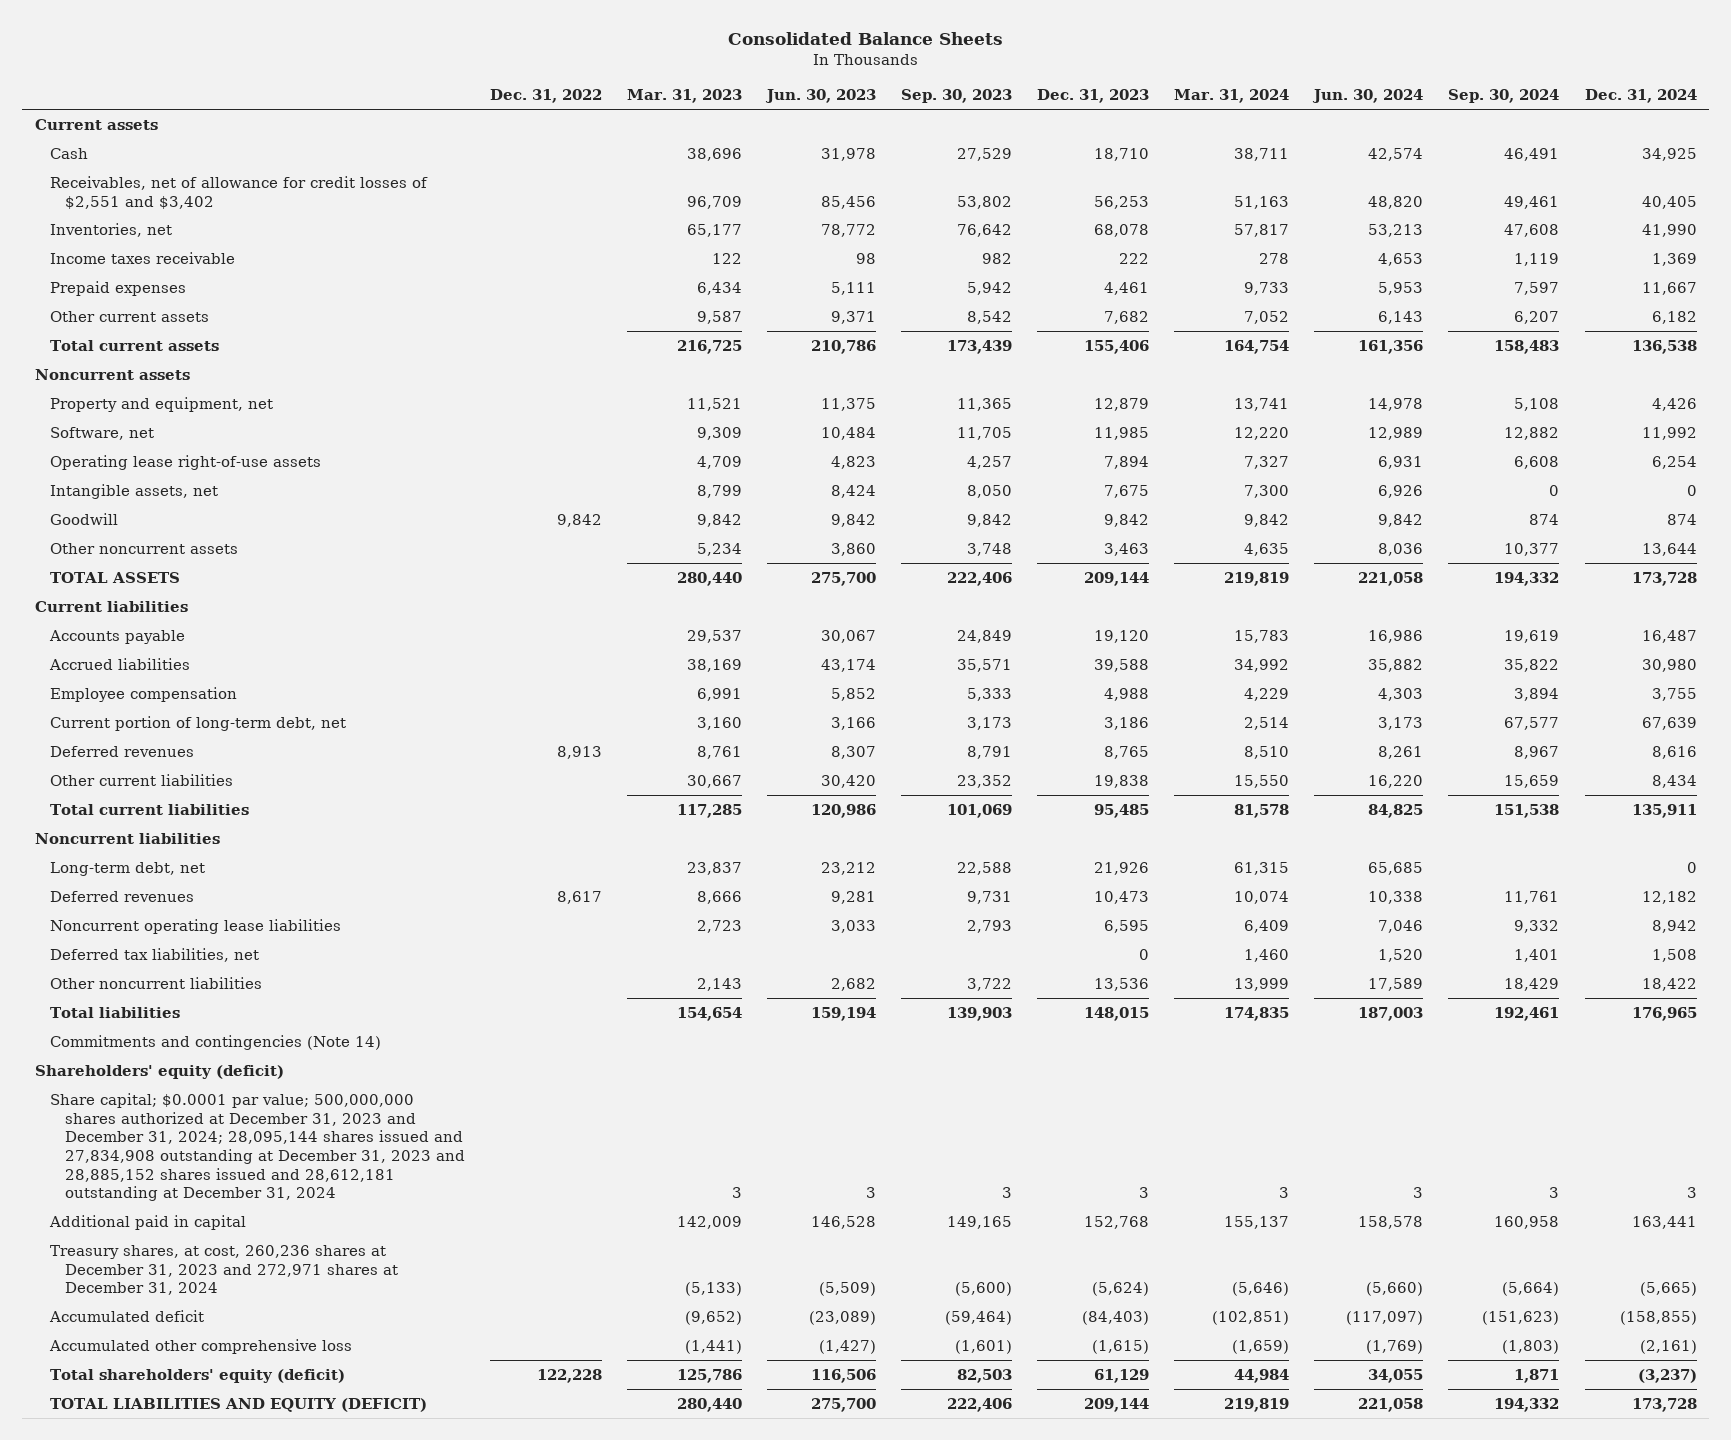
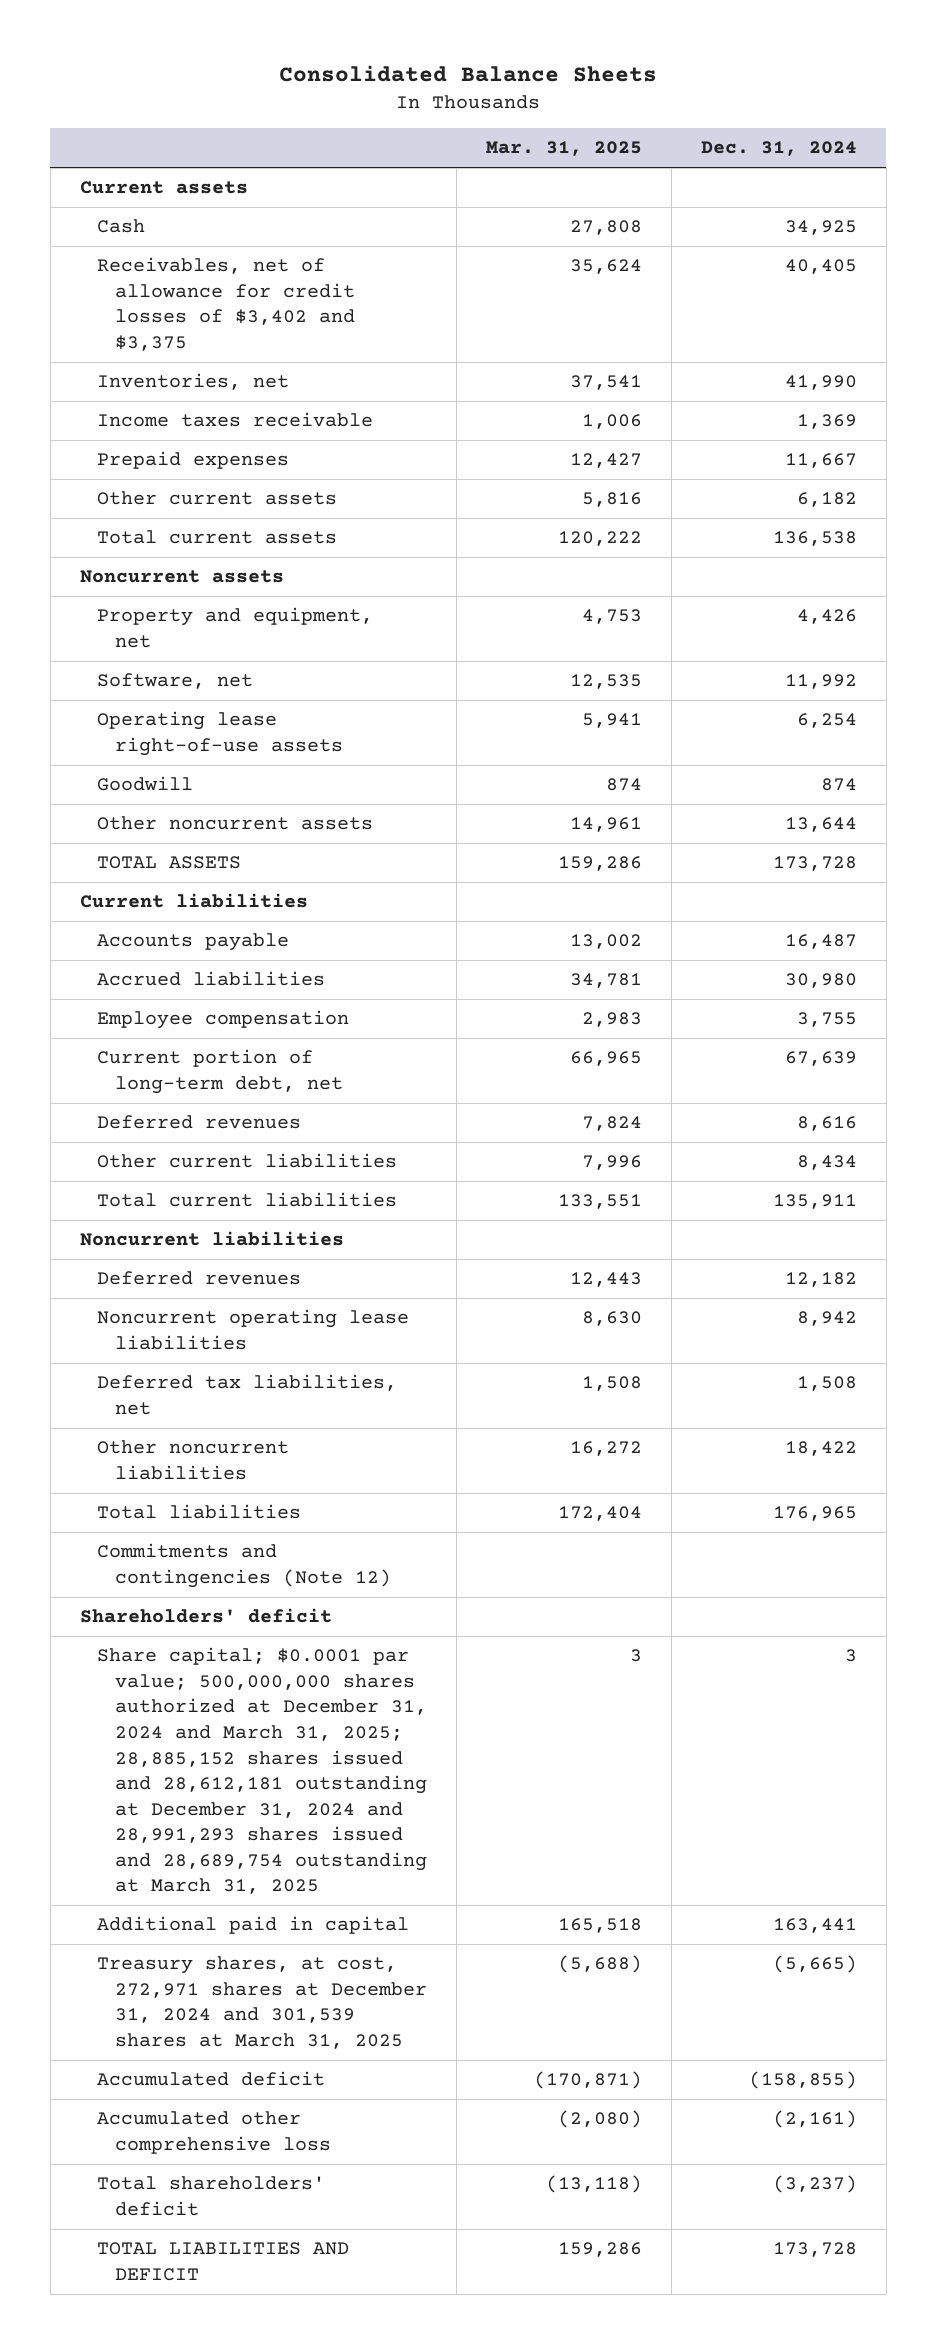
- | Dec. 31, 2022 | Mar. 31, 2023 | Jun. 30, 2023 | Sep. 30, 2023 | Dec. 31, 2023 | Mar. 31, 2024 | Jun. 30, 2024 | Sep. 30, 2024 | Dec. 31, 2024
+ | Mar. 31, 2025 | Dec. 31, 2024
- Receivables, net of allowance for credit losses of $2,551 and $3,402 | | 96,709 | 85,456 | 53,802 | 56,253 | 51,163 | 48,820 | 49,461 | 40,405
+ Receivables, net of allowance for credit losses of $3,402 and $3,375 | 35,624 | 40,405
- Intangible assets, net | | 8,799 | 8,424 | 8,050 | 7,675 | 7,300 | 6,926 | 0 | 0
- Long-term debt, net | | 23,837 | 23,212 | 22,588 | 21,926 | 61,315 | 65,685 | | 0
- Commitments and contingencies (Note 14)
- Shareholders' equity (deficit)
- Share capital; $0.0001 par value; 500,000,000 shares authorized at December 31, 2023 and December 31, 2024; 28,095,144 shares issued and 27,834,908 outstanding at December 31, 2023 and 28,885,152 shares issued and 28,612,181 outstanding at December 31, 2024 | | 3 | 3 | 3 | 3 | 3 | 3 | 3 | 3
+ Commitments and contingencies (Note 12)
+ Shareholders' deficit
+ Share capital; $0.0001 par value; 500,000,000 shares authorized at December 31, 2024 and March 31, 2025; 28,885,152 shares issued and 28,612,181 outstanding at December 31, 2024 and 28,991,293 shares issued and 28,689,754 outstanding at March 31, 2025 | 3 | 3
- Treasury shares, at cost, 260,236 shares at December 31, 2023 and 272,971 shares at December 31, 2024 | | (5,133) | (5,509) | (5,600) | (5,624) | (5,646) | (5,660) | (5,664) | (5,665)
+ Treasury shares, at cost, 272,971 shares at December 31, 2024 and 301,539 shares at March 31, 2025 | (5,688) | (5,665)
- Total shareholders' equity (deficit) | 122,228 | 125,786 | 116,506 | 82,503 | 61,129 | 44,984 | 34,055 | 1,871 | (3,237)
- TOTAL LIABILITIES AND EQUITY (DEFICIT) | | 280,440 | 275,700 | 222,406 | 209,144 | 219,819 | 221,058 | 194,332 | 173,728
+ Total shareholders' deficit | (13,118) | (3,237)
+ TOTAL LIABILITIES AND DEFICIT | 159,286 | 173,728

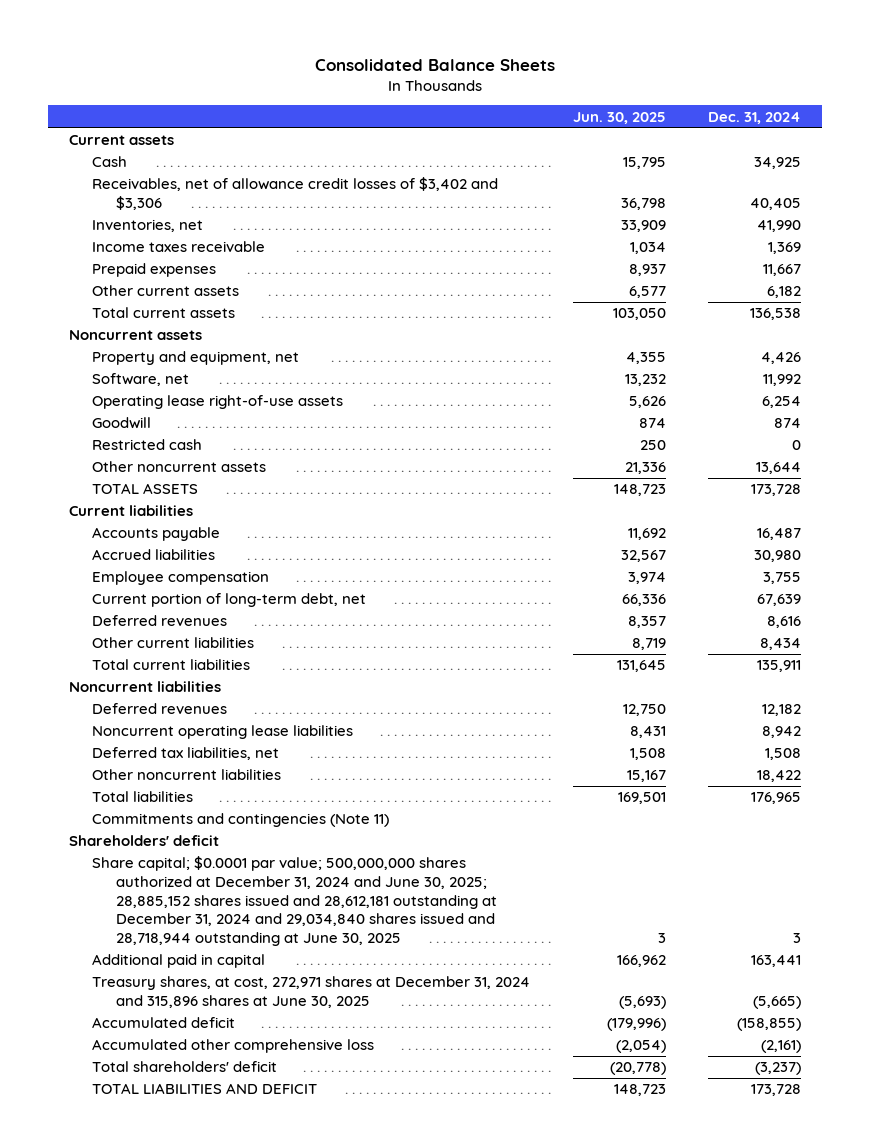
- | Mar. 31, 2025 | Dec. 31, 2024
+ | Jun. 30, 2025 | Dec. 31, 2024
- Receivables, net of allowance for credit losses of $3,402 and $3,375 | 35,624 | 40,405
+ Receivables, net of allowance credit losses of $3,402 and $3,306 | 36,798 | 40,405
+ Restricted cash | 250 | 0
- Commitments and contingencies (Note 12)
+ Commitments and contingencies (Note 11)
- Share capital; $0.0001 par value; 500,000,000 shares authorized at December 31, 2024 and March 31, 2025; 28,885,152 shares issued and 28,612,181 outstanding at December 31, 2024 and 28,991,293 shares issued and 28,689,754 outstanding at March 31, 2025 | 3 | 3
+ Share capital; $0.0001 par value; 500,000,000 shares authorized at December 31, 2024 and June 30, 2025; 28,885,152 shares issued and 28,612,181 outstanding at December 31, 2024 and 29,034,840 shares issued and 28,718,944 outstanding at June 30, 2025 | 3 | 3
- Treasury shares, at cost, 272,971 shares at December 31, 2024 and 301,539 shares at March 31, 2025 | (5,688) | (5,665)
+ Treasury shares, at cost, 272,971 shares at December 31, 2024 and 315,896 shares at June 30, 2025 | (5,693) | (5,665)

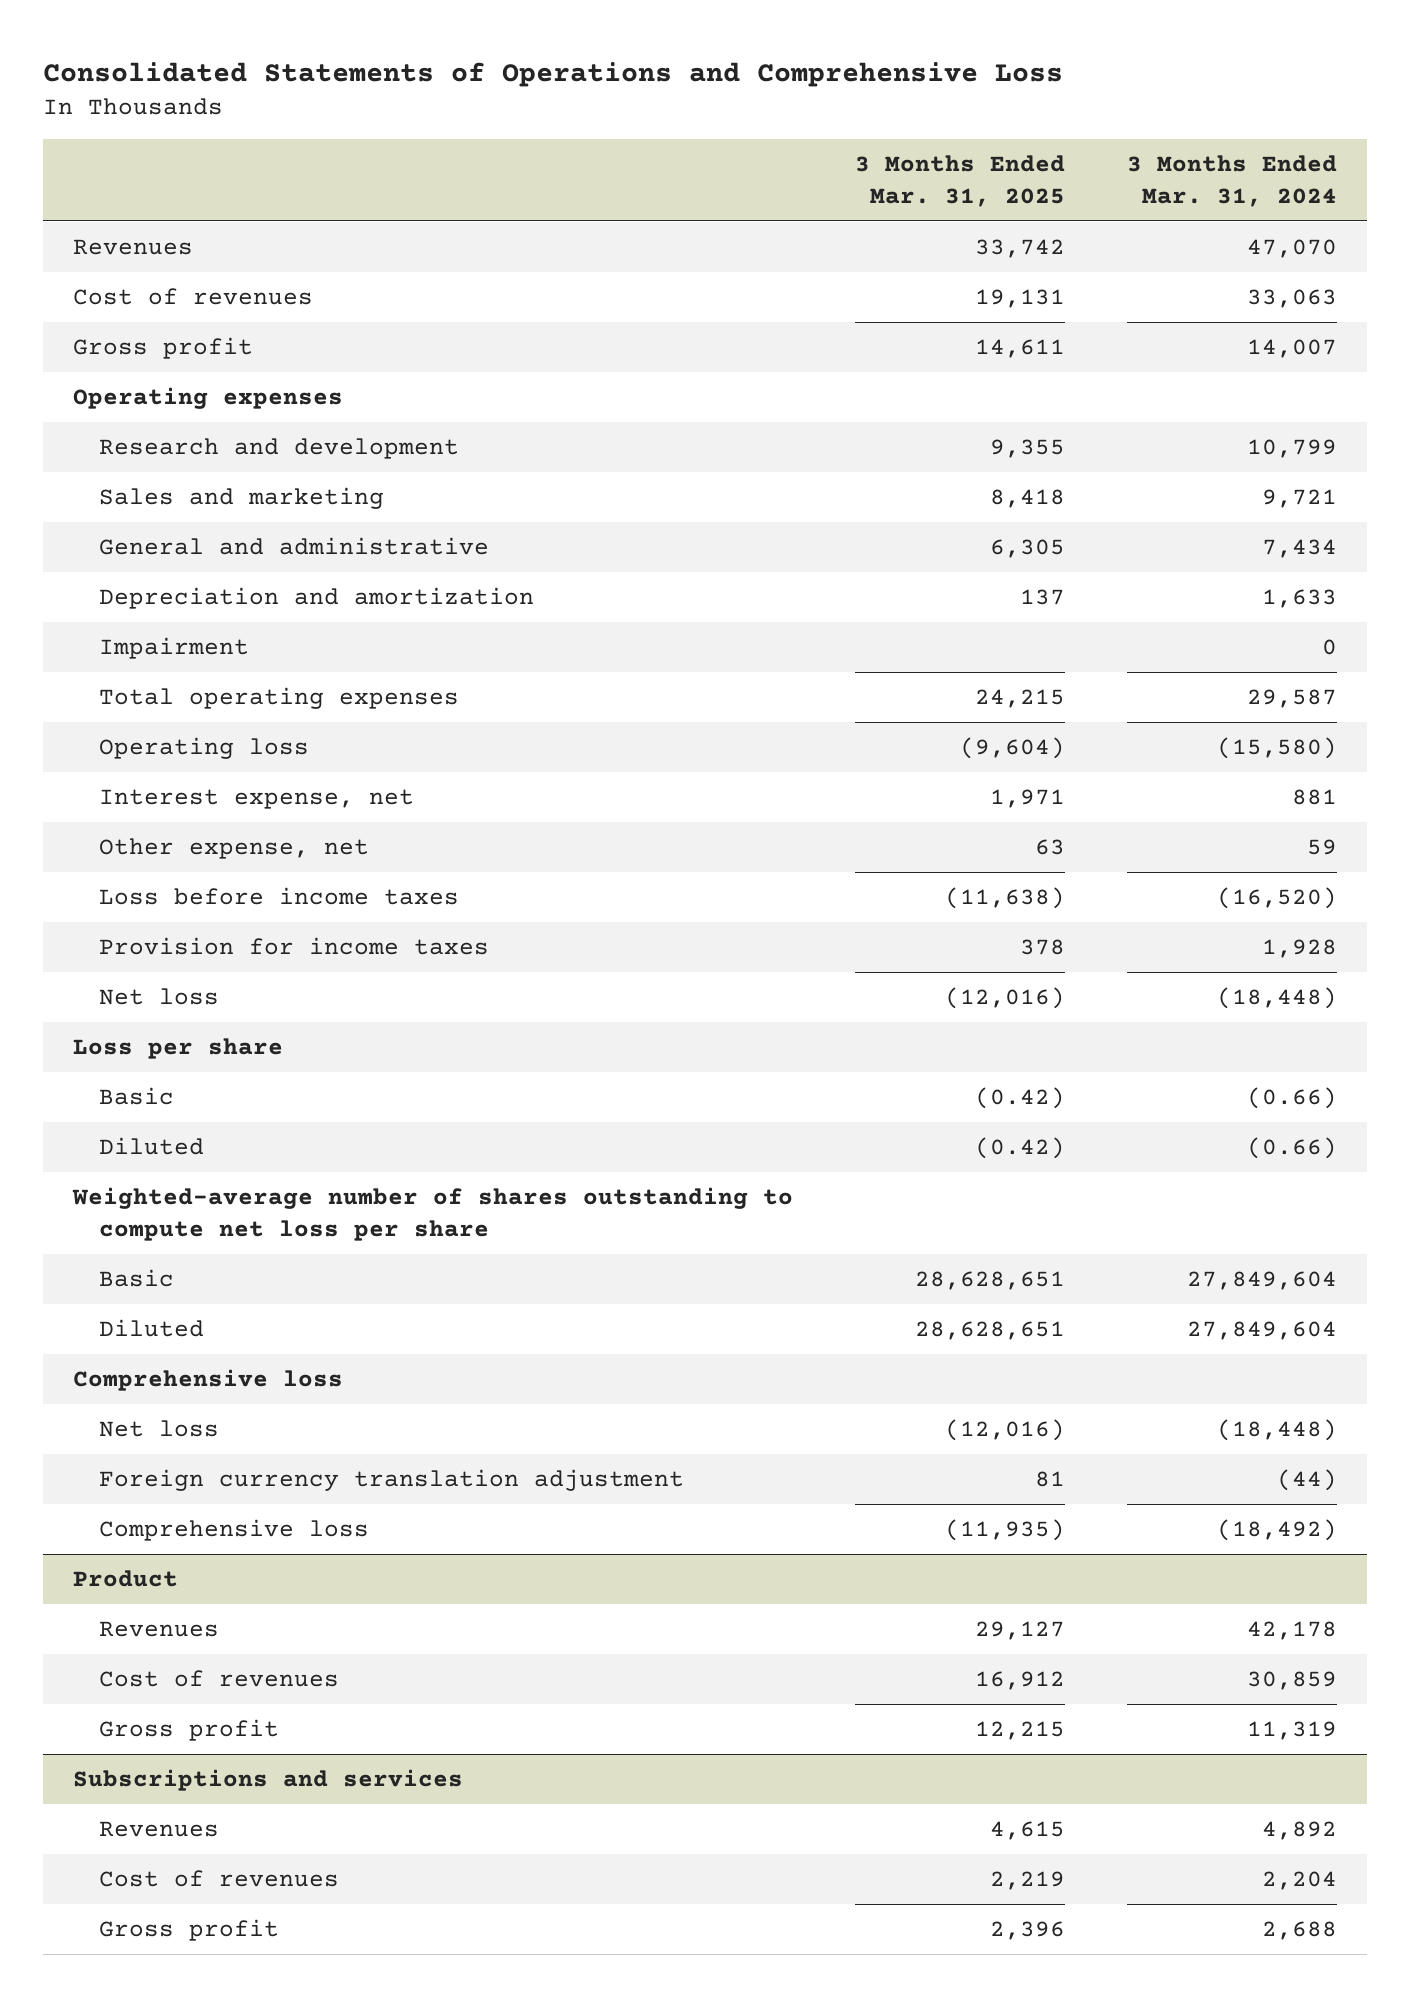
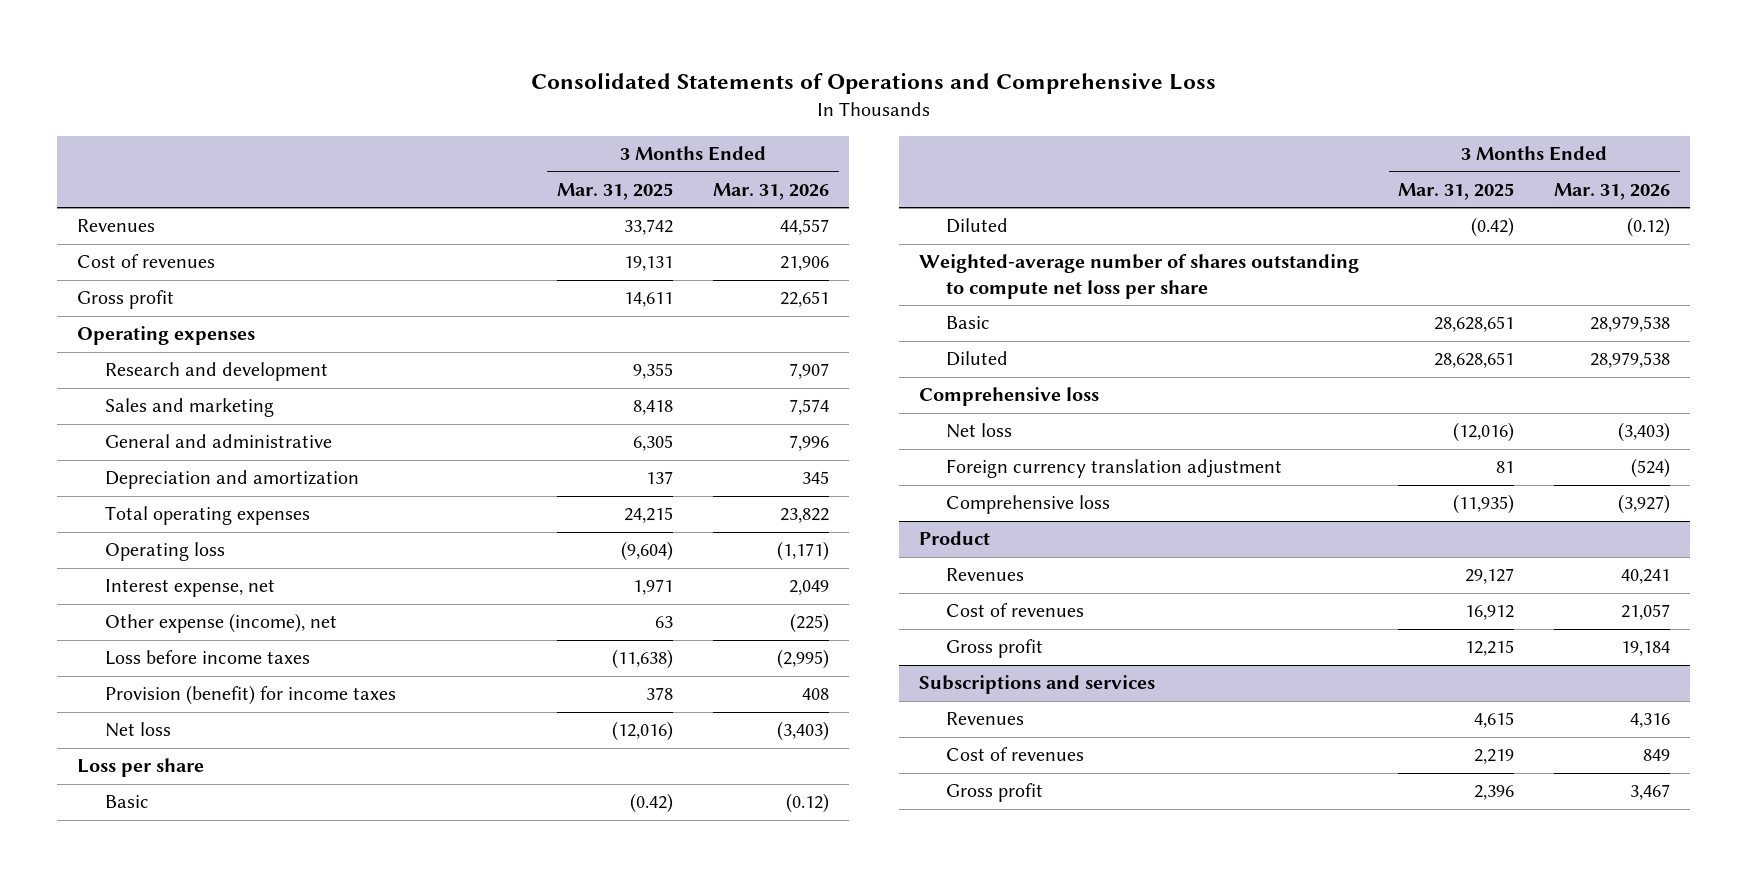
- | 3 Months Ended Mar. 31, 2025 | 3 Months Ended Mar. 31, 2024
+ | 3 Months Ended Mar. 31, 2025 | 3 Months Ended Mar. 31, 2026
- Impairment | | 0
- Other expense, net | 63 | 59
+ Other expense (income), net | 63 | (225)
- Provision for income taxes | 378 | 1,928
+ Provision (benefit) for income taxes | 378 | 408

